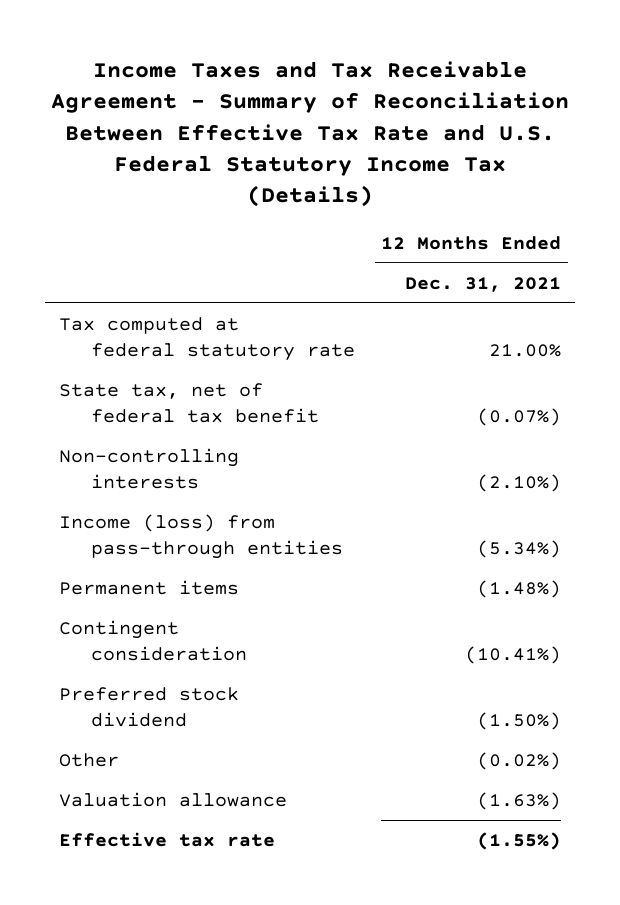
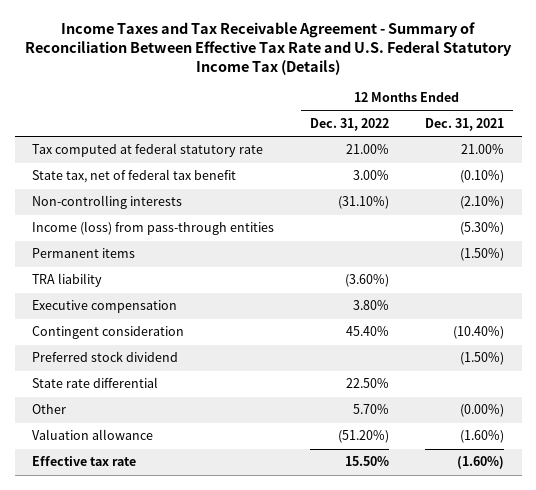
- | 12 Months Ended Dec. 31, 2021
+ | 12 Months Ended Dec. 31, 2022 | 12 Months Ended Dec. 31, 2021
- State tax, net of federal tax benefit | (0.07%)
+ State tax, net of federal tax benefit | 3.00% | (0.10%)
- Income (loss) from pass-through entities | (5.34%)
- Permanent items | (1.48%)
- Contingent consideration | (10.41%)
+ Income (loss) from pass-through entities | | (5.30%)
+ Permanent items | | (1.50%)
+ TRA liability | (3.60%) |
+ Executive compensation | 3.80% |
+ Contingent consideration | 45.40% | (10.40%)
- Other | (0.02%)
- Valuation allowance | (1.63%)
- Effective tax rate | (1.55%)
+ State rate differential | 22.50% |
+ Other | 5.70% | (0.00%)
+ Valuation allowance | (51.20%) | (1.60%)
+ Effective tax rate | 15.50% | (1.60%)

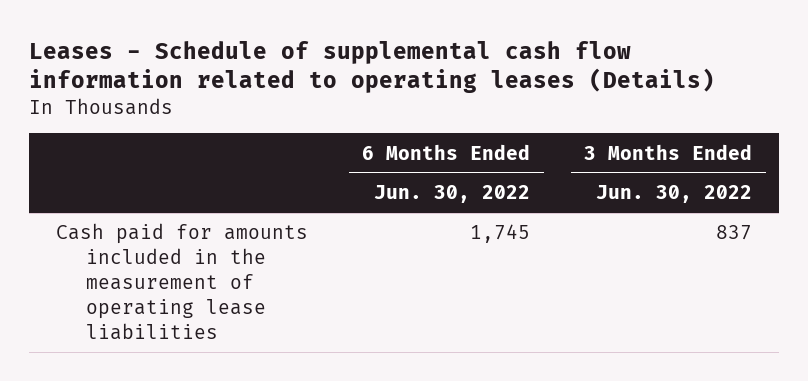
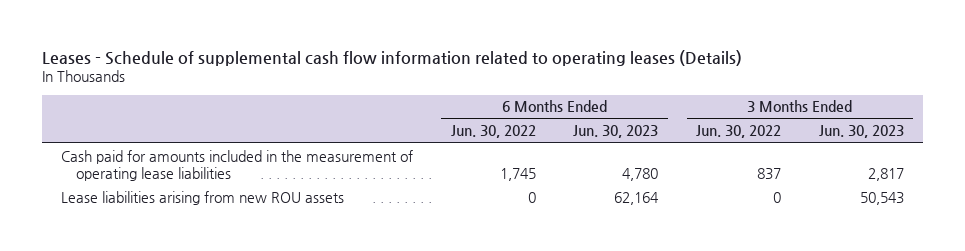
- | 6 Months Ended Jun. 30, 2022 | 3 Months Ended Jun. 30, 2022
+ | 6 Months Ended Jun. 30, 2022 | 6 Months Ended Jun. 30, 2023 | 3 Months Ended Jun. 30, 2022 | 3 Months Ended Jun. 30, 2023
+ Lease liabilities arising from new ROU assets | 0 | 62,164 | 0 | 50,543

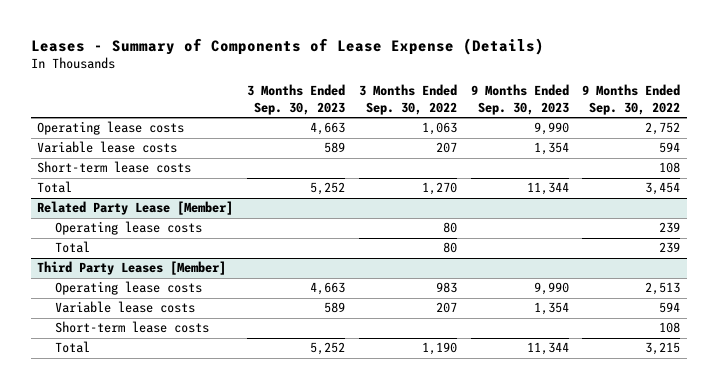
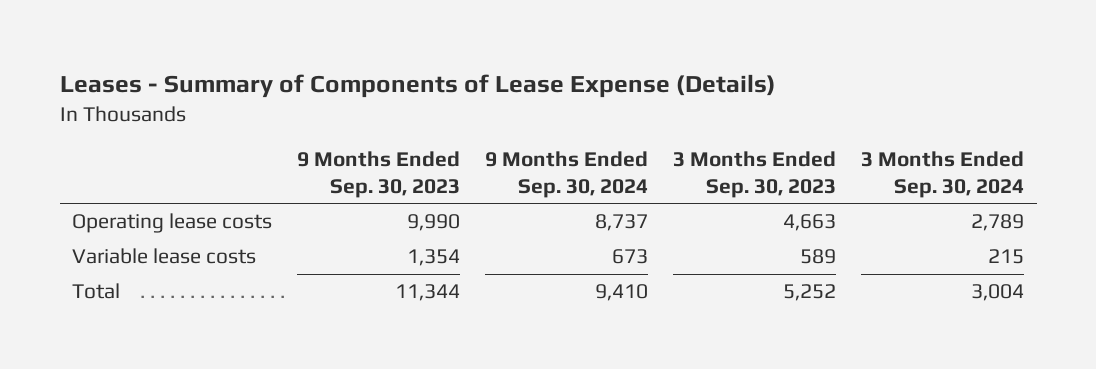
- | 3 Months Ended Sep. 30, 2023 | 3 Months Ended Sep. 30, 2022 | 9 Months Ended Sep. 30, 2023 | 9 Months Ended Sep. 30, 2022
+ | 9 Months Ended Sep. 30, 2023 | 9 Months Ended Sep. 30, 2024 | 3 Months Ended Sep. 30, 2023 | 3 Months Ended Sep. 30, 2024
- Short-term lease costs | | | | 108
- Related Party Lease [Member]
- Operating lease costs | | 80 | | 239
- Total | | 80 | | 239
- Third Party Leases [Member]
- Operating lease costs | 4,663 | 983 | 9,990 | 2,513
- Variable lease costs | 589 | 207 | 1,354 | 594
- Short-term lease costs | | | | 108
- Total | 5,252 | 1,190 | 11,344 | 3,215

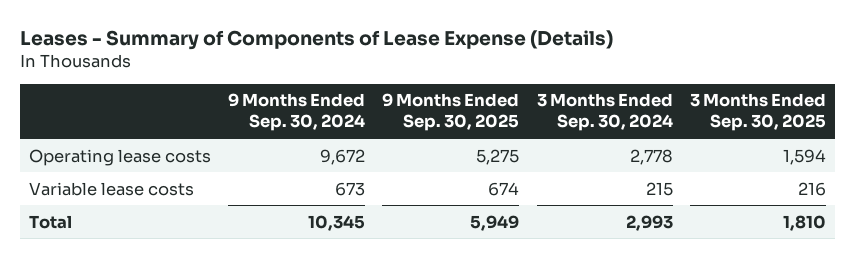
- | 9 Months Ended Sep. 30, 2023 | 9 Months Ended Sep. 30, 2024 | 3 Months Ended Sep. 30, 2023 | 3 Months Ended Sep. 30, 2024
+ | 9 Months Ended Sep. 30, 2024 | 9 Months Ended Sep. 30, 2025 | 3 Months Ended Sep. 30, 2024 | 3 Months Ended Sep. 30, 2025
- Operating lease costs | 9,990 | 8,737 | 4,663 | 2,789
+ Operating lease costs | 9,672 | 5,275 | 2,778 | 1,594
- Total | 11,344 | 9,410 | 5,252 | 3,004
+ Total | 10,345 | 5,949 | 2,993 | 1,810

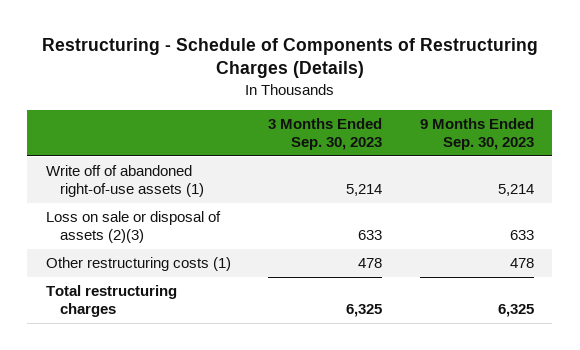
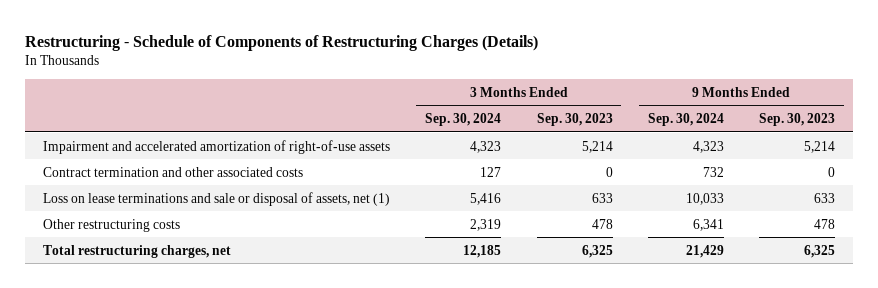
- | 3 Months Ended Sep. 30, 2023 | 9 Months Ended Sep. 30, 2023
+ | 3 Months Ended Sep. 30, 2024 | 3 Months Ended Sep. 30, 2023 | 9 Months Ended Sep. 30, 2024 | 9 Months Ended Sep. 30, 2023
- Write off of abandoned right-of-use assets (1) | 5,214 | 5,214
- Loss on sale or disposal of assets (2)(3) | 633 | 633
- Other restructuring costs (1) | 478 | 478
- Total restructuring charges | 6,325 | 6,325
+ Impairment and accelerated amortization of right-of-use assets | 4,323 | 5,214 | 4,323 | 5,214
+ Contract termination and other associated costs | 127 | 0 | 732 | 0
+ Loss on lease terminations and sale or disposal of assets, net (1) | 5,416 | 633 | 10,033 | 633
+ Other restructuring costs | 2,319 | 478 | 6,341 | 478
+ Total restructuring charges, net | 12,185 | 6,325 | 21,429 | 6,325

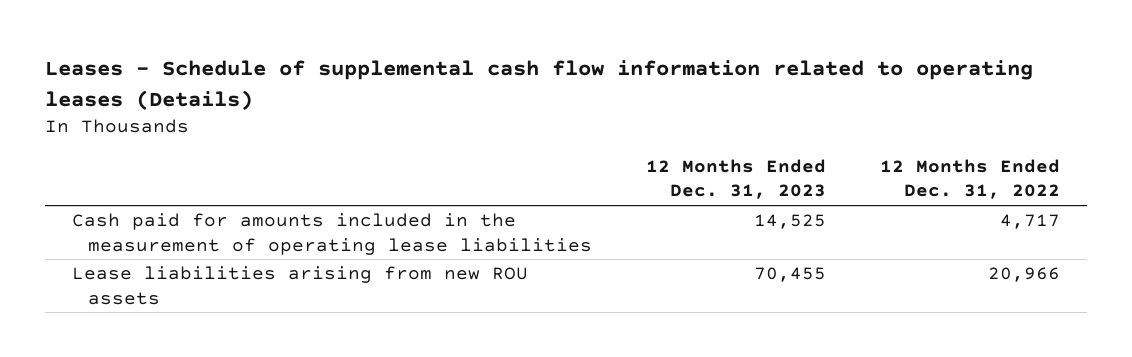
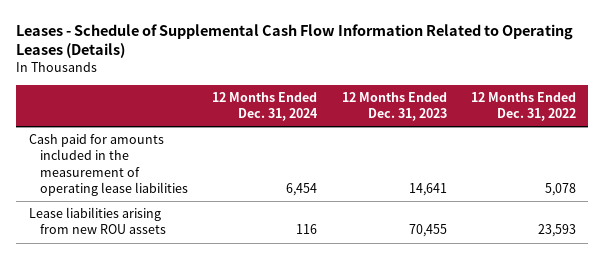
- Leases - Schedule of supplemental cash flow information related to operating leases (Details)
+ Leases - Schedule of Supplemental Cash Flow Information Related to Operating Leases (Details)
- | 12 Months Ended Dec. 31, 2023 | 12 Months Ended Dec. 31, 2022
+ | 12 Months Ended Dec. 31, 2024 | 12 Months Ended Dec. 31, 2023 | 12 Months Ended Dec. 31, 2022
- Cash paid for amounts included in the measurement of operating lease liabilities | 14,525 | 4,717
- Lease liabilities arising from new ROU assets | 70,455 | 20,966
+ Cash paid for amounts included in the measurement of operating lease liabilities | 6,454 | 14,641 | 5,078
+ Lease liabilities arising from new ROU assets | 116 | 70,455 | 23,593

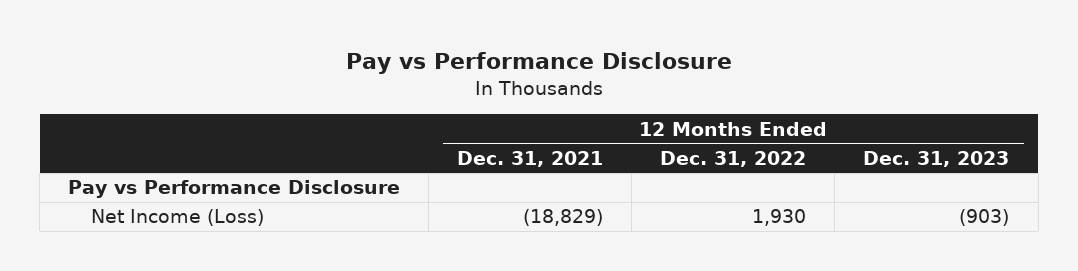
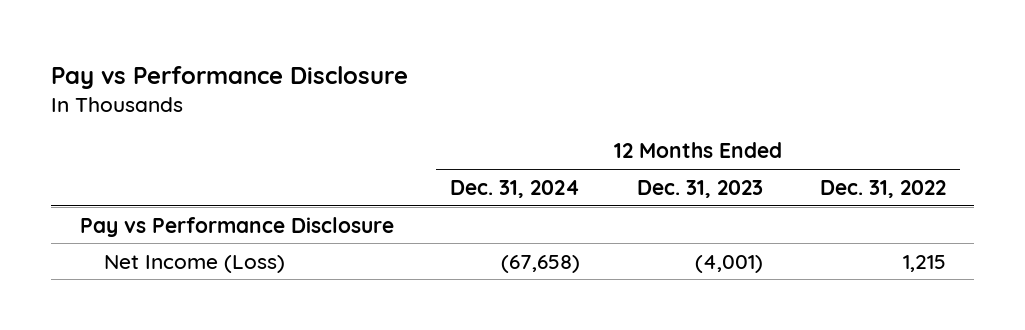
- | 12 Months Ended Dec. 31, 2021 | 12 Months Ended Dec. 31, 2022 | 12 Months Ended Dec. 31, 2023
+ | 12 Months Ended Dec. 31, 2024 | 12 Months Ended Dec. 31, 2023 | 12 Months Ended Dec. 31, 2022
- Net Income (Loss) | (18,829) | 1,930 | (903)
+ Net Income (Loss) | (67,658) | (4,001) | 1,215

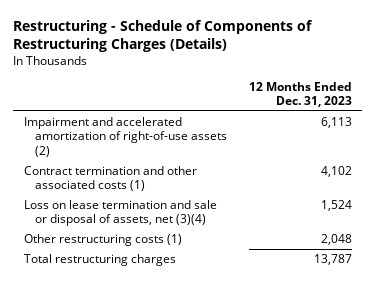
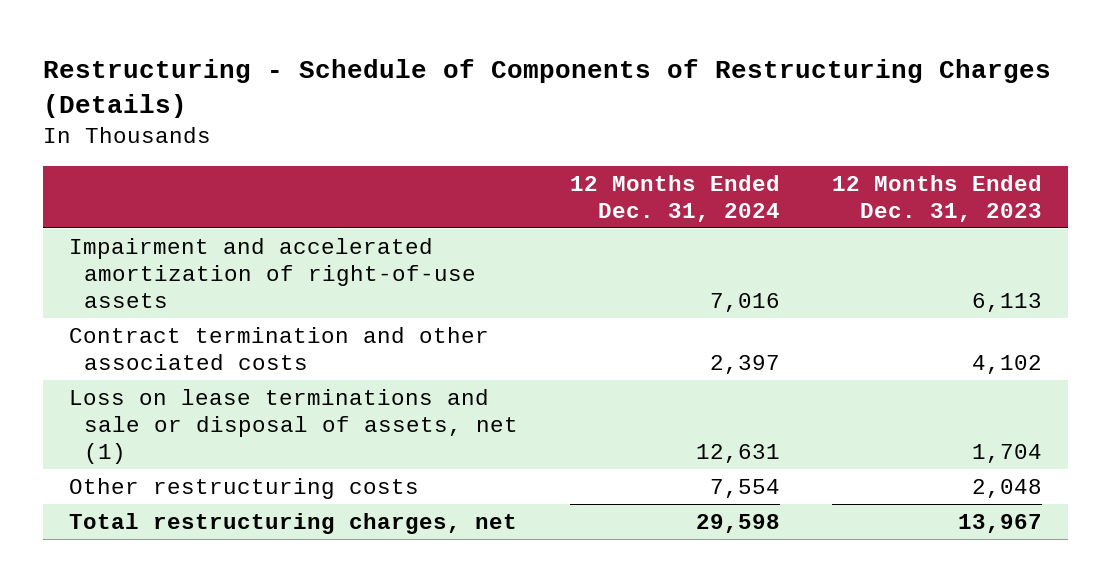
- | 12 Months Ended Dec. 31, 2023
+ | 12 Months Ended Dec. 31, 2024 | 12 Months Ended Dec. 31, 2023
- Impairment and accelerated amortization of right-of-use assets (2) | 6,113
- Contract termination and other associated costs (1) | 4,102
- Loss on lease termination and sale or disposal of assets, net (3)(4) | 1,524
- Other restructuring costs (1) | 2,048
- Total restructuring charges | 13,787
+ Impairment and accelerated amortization of right-of-use assets | 7,016 | 6,113
+ Contract termination and other associated costs | 2,397 | 4,102
+ Loss on lease terminations and sale or disposal of assets, net (1) | 12,631 | 1,704
+ Other restructuring costs | 7,554 | 2,048
+ Total restructuring charges, net | 29,598 | 13,967

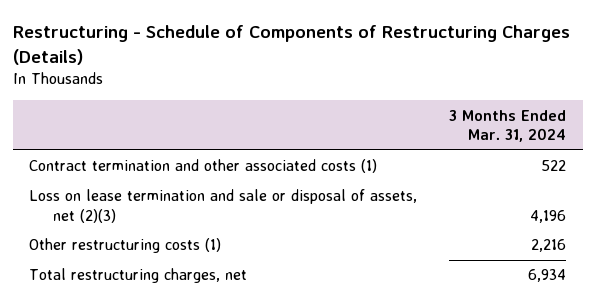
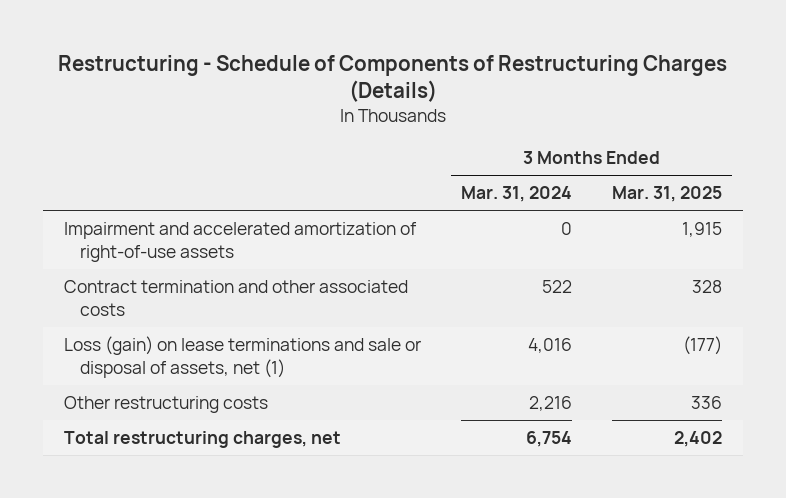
- | 3 Months Ended Mar. 31, 2024
+ | 3 Months Ended Mar. 31, 2024 | 3 Months Ended Mar. 31, 2025
- Contract termination and other associated costs (1) | 522
- Loss on lease termination and sale or disposal of assets, net (2)(3) | 4,196
- Other restructuring costs (1) | 2,216
- Total restructuring charges, net | 6,934
+ Impairment and accelerated amortization of right-of-use assets | 0 | 1,915
+ Contract termination and other associated costs | 522 | 328
+ Loss (gain) on lease terminations and sale or disposal of assets, net (1) | 4,016 | (177)
+ Other restructuring costs | 2,216 | 336
+ Total restructuring charges, net | 6,754 | 2,402

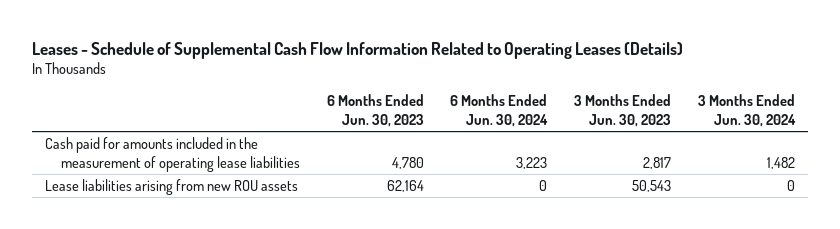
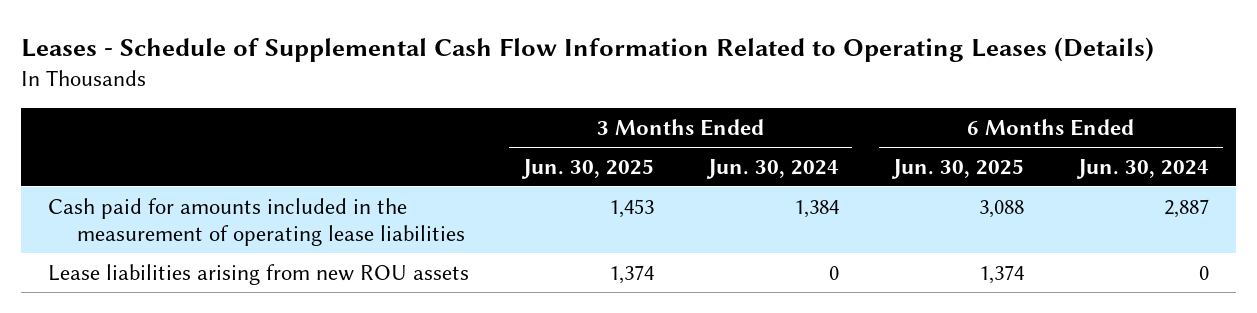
- | 6 Months Ended Jun. 30, 2023 | 6 Months Ended Jun. 30, 2024 | 3 Months Ended Jun. 30, 2023 | 3 Months Ended Jun. 30, 2024
+ | 3 Months Ended Jun. 30, 2025 | 3 Months Ended Jun. 30, 2024 | 6 Months Ended Jun. 30, 2025 | 6 Months Ended Jun. 30, 2024
- Cash paid for amounts included in the measurement of operating lease liabilities | 4,780 | 3,223 | 2,817 | 1,482
+ Cash paid for amounts included in the measurement of operating lease liabilities | 1,453 | 1,384 | 3,088 | 2,887

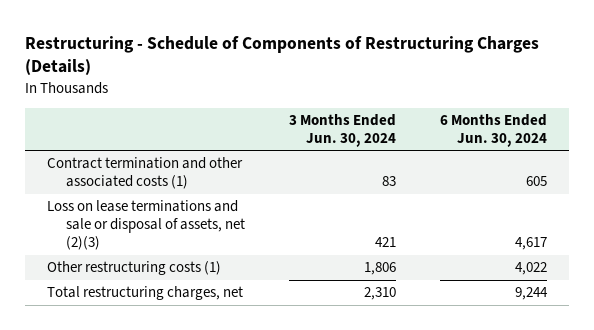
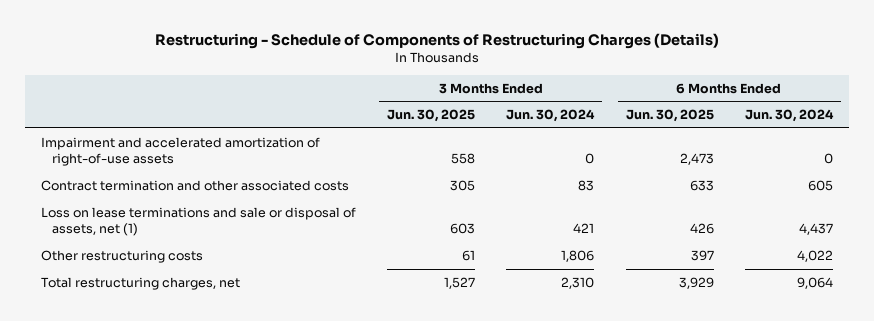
- | 3 Months Ended Jun. 30, 2024 | 6 Months Ended Jun. 30, 2024
+ | 3 Months Ended Jun. 30, 2025 | 3 Months Ended Jun. 30, 2024 | 6 Months Ended Jun. 30, 2025 | 6 Months Ended Jun. 30, 2024
- Contract termination and other associated costs (1) | 83 | 605
- Loss on lease terminations and sale or disposal of assets, net (2)(3) | 421 | 4,617
- Other restructuring costs (1) | 1,806 | 4,022
- Total restructuring charges, net | 2,310 | 9,244
+ Impairment and accelerated amortization of right-of-use assets | 558 | 0 | 2,473 | 0
+ Contract termination and other associated costs | 305 | 83 | 633 | 605
+ Loss on lease terminations and sale or disposal of assets, net (1) | 603 | 421 | 426 | 4,437
+ Other restructuring costs | 61 | 1,806 | 397 | 4,022
+ Total restructuring charges, net | 1,527 | 2,310 | 3,929 | 9,064

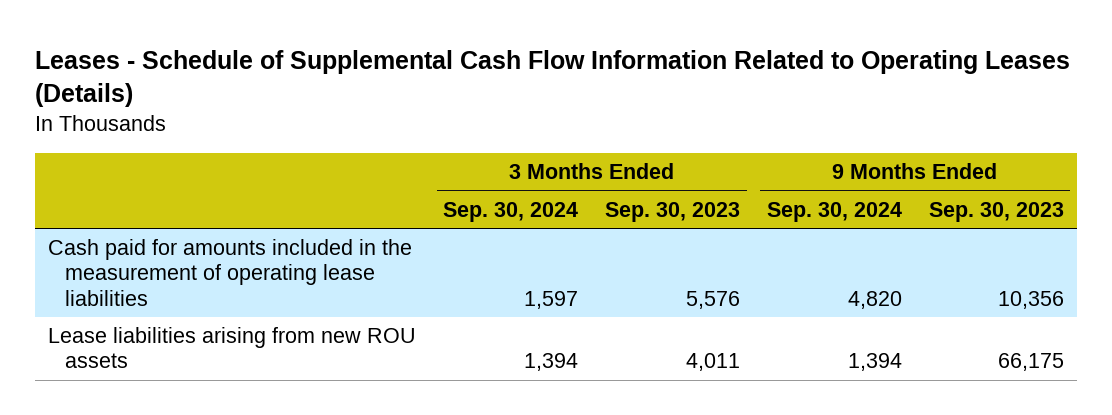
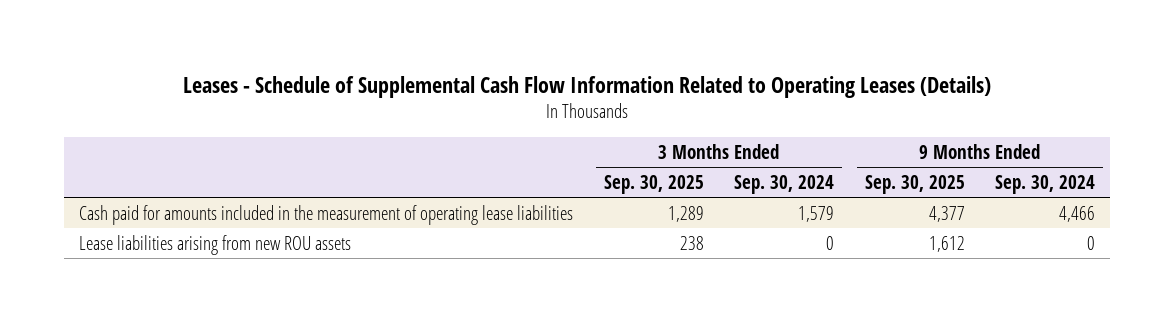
- | 3 Months Ended Sep. 30, 2024 | 3 Months Ended Sep. 30, 2023 | 9 Months Ended Sep. 30, 2024 | 9 Months Ended Sep. 30, 2023
+ | 3 Months Ended Sep. 30, 2025 | 3 Months Ended Sep. 30, 2024 | 9 Months Ended Sep. 30, 2025 | 9 Months Ended Sep. 30, 2024
- Cash paid for amounts included in the measurement of operating lease liabilities | 1,597 | 5,576 | 4,820 | 10,356
- Lease liabilities arising from new ROU assets | 1,394 | 4,011 | 1,394 | 66,175
+ Cash paid for amounts included in the measurement of operating lease liabilities | 1,289 | 1,579 | 4,377 | 4,466
+ Lease liabilities arising from new ROU assets | 238 | 0 | 1,612 | 0

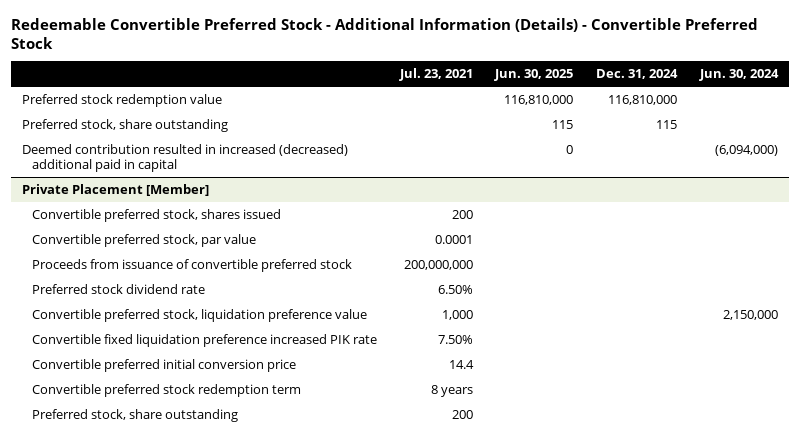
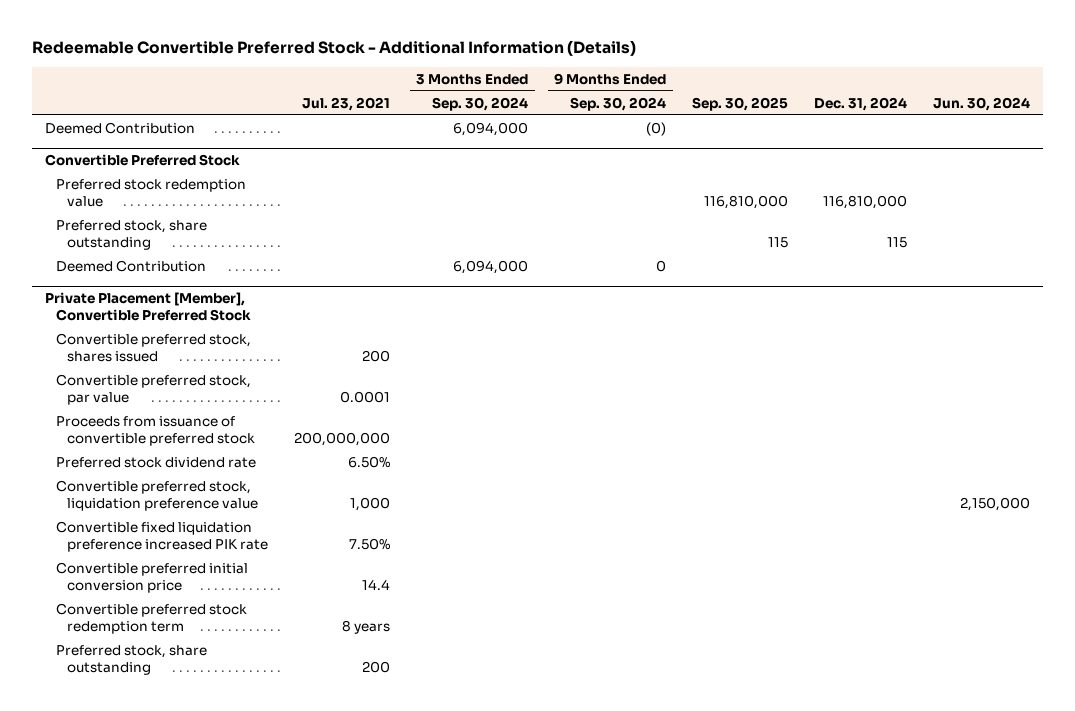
- Redeemable Convertible Preferred Stock - Additional Information (Details) - Convertible Preferred Stock
+ Redeemable Convertible Preferred Stock - Additional Information (Details)
- | Jul. 23, 2021 | Jun. 30, 2025 | Dec. 31, 2024 | Jun. 30, 2024
+ | Jul. 23, 2021 | 3 Months Ended Sep. 30, 2024 | 9 Months Ended Sep. 30, 2024 | Sep. 30, 2025 | Dec. 31, 2024 | Jun. 30, 2024
+ Deemed Contribution | | 6,094,000 | (0) | | |
+ Convertible Preferred Stock
- Deemed contribution resulted in increased (decreased) additional paid in capital | | 0 | | (6,094,000)
- Private Placement [Member]
+ Deemed Contribution | | 6,094,000 | 0 | | |
+ Private Placement [Member], Convertible Preferred Stock

